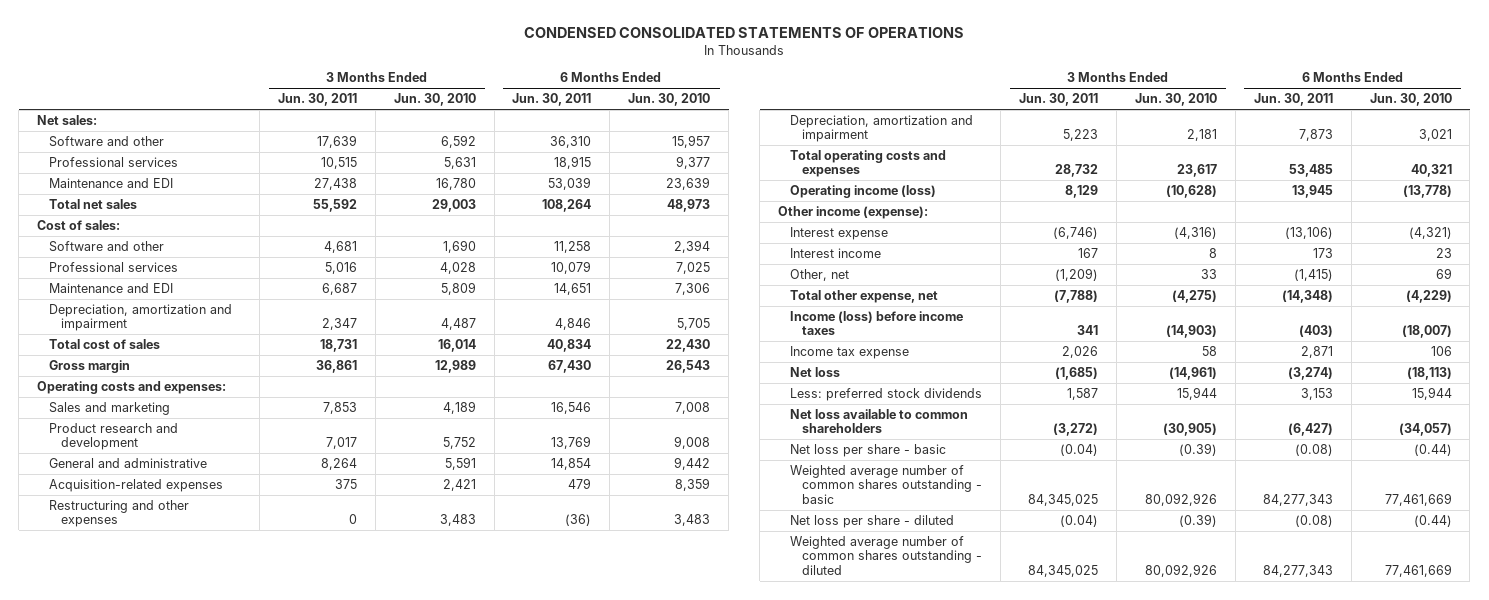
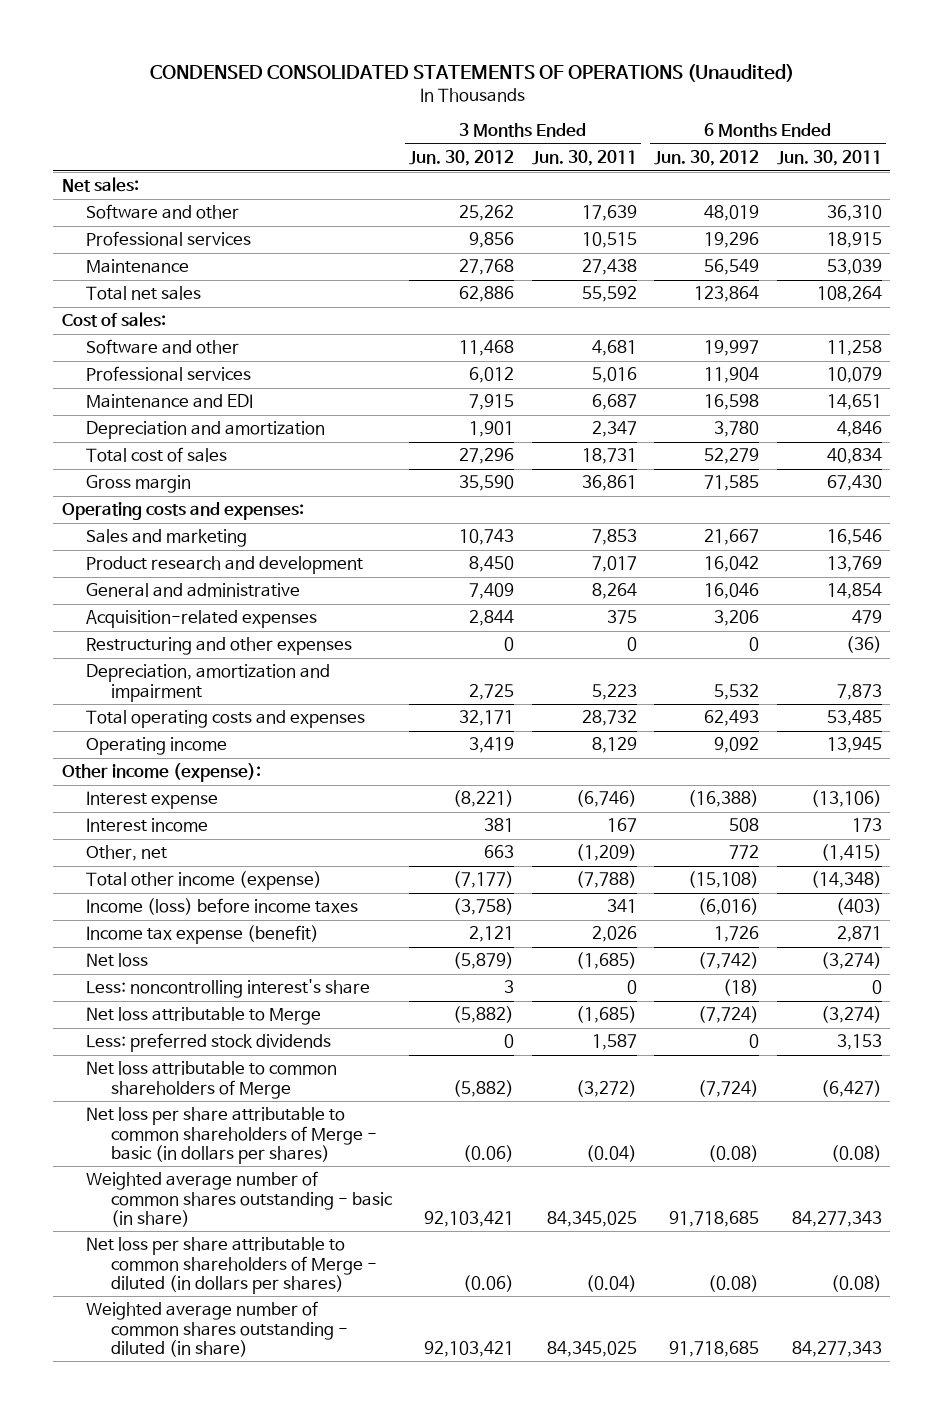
- CONDENSED CONSOLIDATED STATEMENTS OF OPERATIONS
+ CONDENSED CONSOLIDATED STATEMENTS OF OPERATIONS (Unaudited)
- | 3 Months Ended Jun. 30, 2011 | 3 Months Ended Jun. 30, 2010 | 6 Months Ended Jun. 30, 2011 | 6 Months Ended Jun. 30, 2010
+ | 3 Months Ended Jun. 30, 2012 | 3 Months Ended Jun. 30, 2011 | 6 Months Ended Jun. 30, 2012 | 6 Months Ended Jun. 30, 2011
- Maintenance and EDI | 27,438 | 16,780 | 53,039 | 23,639
+ Maintenance | 27,768 | 27,438 | 56,549 | 53,039
- Depreciation, amortization and impairment | 2,347 | 4,487 | 4,846 | 5,705
+ Depreciation and amortization | 1,901 | 2,347 | 3,780 | 4,846
- Operating income (loss) | 8,129 | (10,628) | 13,945 | (13,778)
+ Operating income | 3,419 | 8,129 | 9,092 | 13,945
- Total other expense, net | (7,788) | (4,275) | (14,348) | (4,229)
+ Total other income (expense) | (7,177) | (7,788) | (15,108) | (14,348)
- Income tax expense | 2,026 | 58 | 2,871 | 106
+ Income tax expense (benefit) | 2,121 | 2,026 | 1,726 | 2,871
+ Less: noncontrolling interest's share | 3 | 0 | (18) | 0
+ Net loss attributable to Merge | (5,882) | (1,685) | (7,724) | (3,274)
- Net loss available to common shareholders | (3,272) | (30,905) | (6,427) | (34,057)
- Net loss per share - basic | (0.04) | (0.39) | (0.08) | (0.44)
- Weighted average number of common shares outstanding - basic | 84,345,025 | 80,092,926 | 84,277,343 | 77,461,669
- Net loss per share - diluted | (0.04) | (0.39) | (0.08) | (0.44)
- Weighted average number of common shares outstanding - diluted | 84,345,025 | 80,092,926 | 84,277,343 | 77,461,669
+ Net loss attributable to common shareholders of Merge | (5,882) | (3,272) | (7,724) | (6,427)
+ Net loss per share attributable to common shareholders of Merge - basic (in dollars per shares) | (0.06) | (0.04) | (0.08) | (0.08)
+ Weighted average number of common shares outstanding - basic (in share) | 92,103,421 | 84,345,025 | 91,718,685 | 84,277,343
+ Net loss per share attributable to common shareholders of Merge - diluted (in dollars per shares) | (0.06) | (0.04) | (0.08) | (0.08)
+ Weighted average number of common shares outstanding - diluted (in share) | 92,103,421 | 84,345,025 | 91,718,685 | 84,277,343

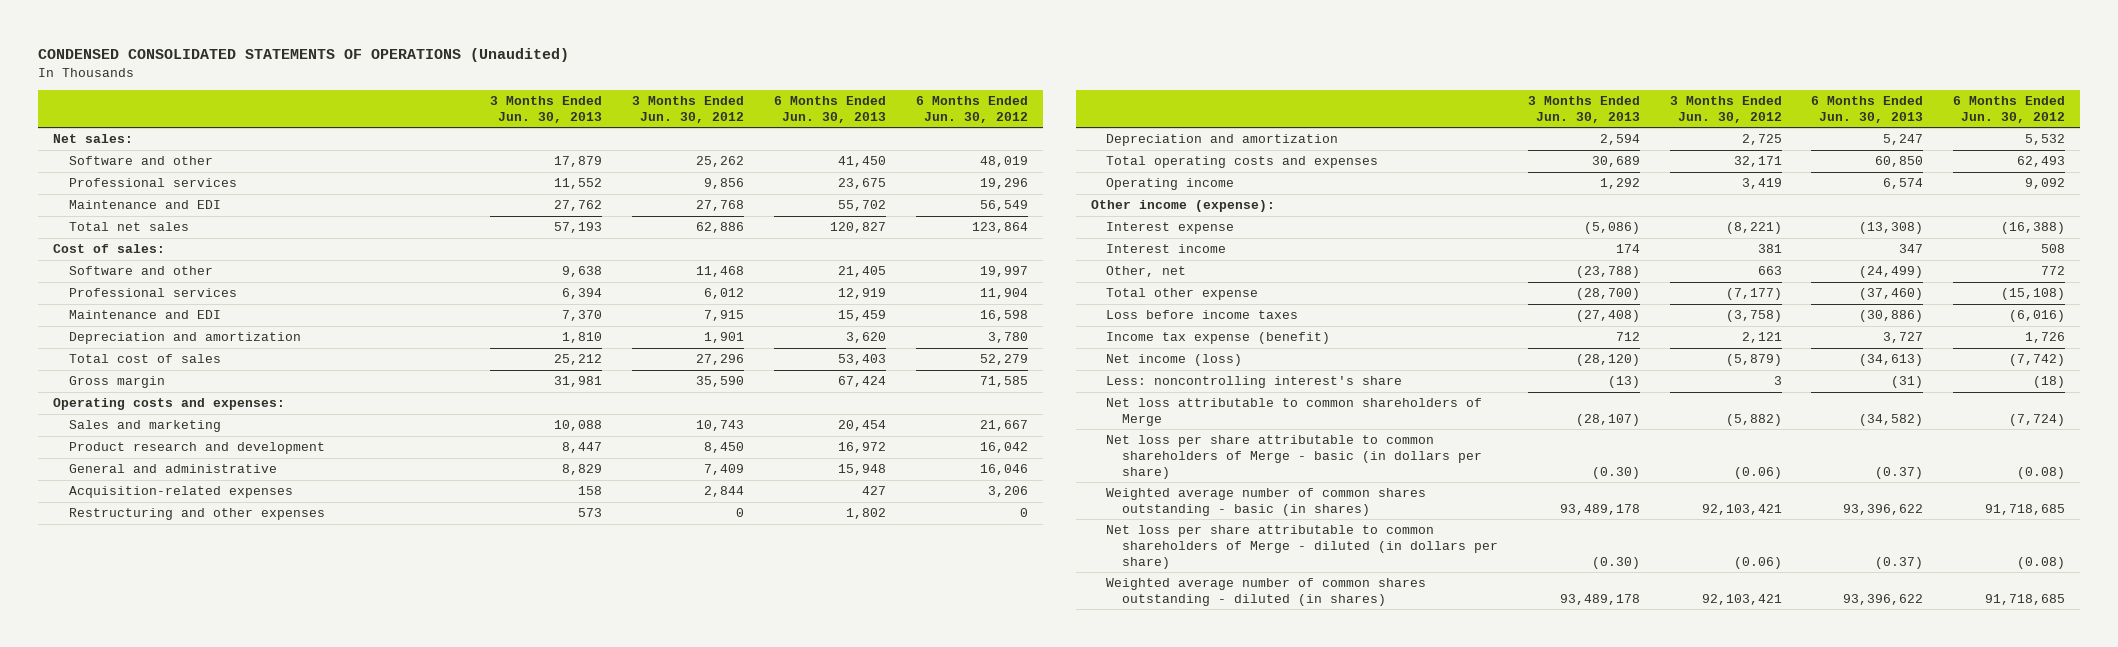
- | 3 Months Ended Jun. 30, 2012 | 3 Months Ended Jun. 30, 2011 | 6 Months Ended Jun. 30, 2012 | 6 Months Ended Jun. 30, 2011
+ | 3 Months Ended Jun. 30, 2013 | 3 Months Ended Jun. 30, 2012 | 6 Months Ended Jun. 30, 2013 | 6 Months Ended Jun. 30, 2012
- Maintenance | 27,768 | 27,438 | 56,549 | 53,039
+ Maintenance and EDI | 27,762 | 27,768 | 55,702 | 56,549
- Depreciation, amortization and impairment | 2,725 | 5,223 | 5,532 | 7,873
+ Depreciation and amortization | 2,594 | 2,725 | 5,247 | 5,532
- Total other income (expense) | (7,177) | (7,788) | (15,108) | (14,348)
- Income (loss) before income taxes | (3,758) | 341 | (6,016) | (403)
+ Total other expense | (28,700) | (7,177) | (37,460) | (15,108)
+ Loss before income taxes | (27,408) | (3,758) | (30,886) | (6,016)
- Net loss | (5,879) | (1,685) | (7,742) | (3,274)
+ Net income (loss) | (28,120) | (5,879) | (34,613) | (7,742)
- Net loss attributable to Merge | (5,882) | (1,685) | (7,724) | (3,274)
- Less: preferred stock dividends | 0 | 1,587 | 0 | 3,153
- Net loss per share attributable to common shareholders of Merge - basic (in dollars per shares) | (0.06) | (0.04) | (0.08) | (0.08)
- Weighted average number of common shares outstanding - basic (in share) | 92,103,421 | 84,345,025 | 91,718,685 | 84,277,343
- Net loss per share attributable to common shareholders of Merge - diluted (in dollars per shares) | (0.06) | (0.04) | (0.08) | (0.08)
- Weighted average number of common shares outstanding - diluted (in share) | 92,103,421 | 84,345,025 | 91,718,685 | 84,277,343
+ Net loss per share attributable to common shareholders of Merge - basic (in dollars per share) | (0.30) | (0.06) | (0.37) | (0.08)
+ Weighted average number of common shares outstanding - basic (in shares) | 93,489,178 | 92,103,421 | 93,396,622 | 91,718,685
+ Net loss per share attributable to common shareholders of Merge - diluted (in dollars per share) | (0.30) | (0.06) | (0.37) | (0.08)
+ Weighted average number of common shares outstanding - diluted (in shares) | 93,489,178 | 92,103,421 | 93,396,622 | 91,718,685

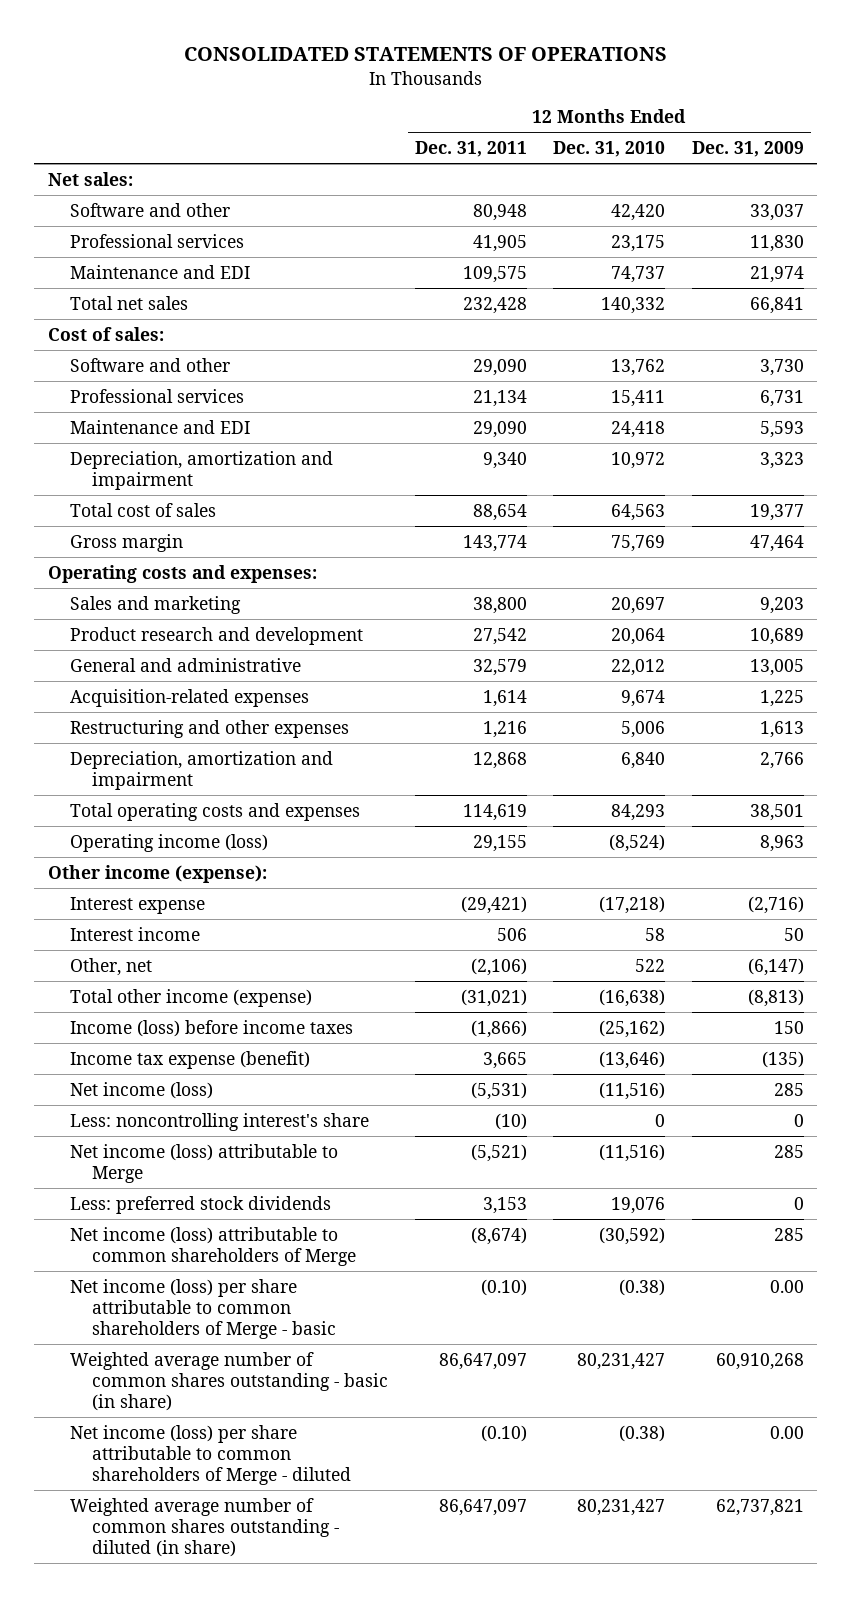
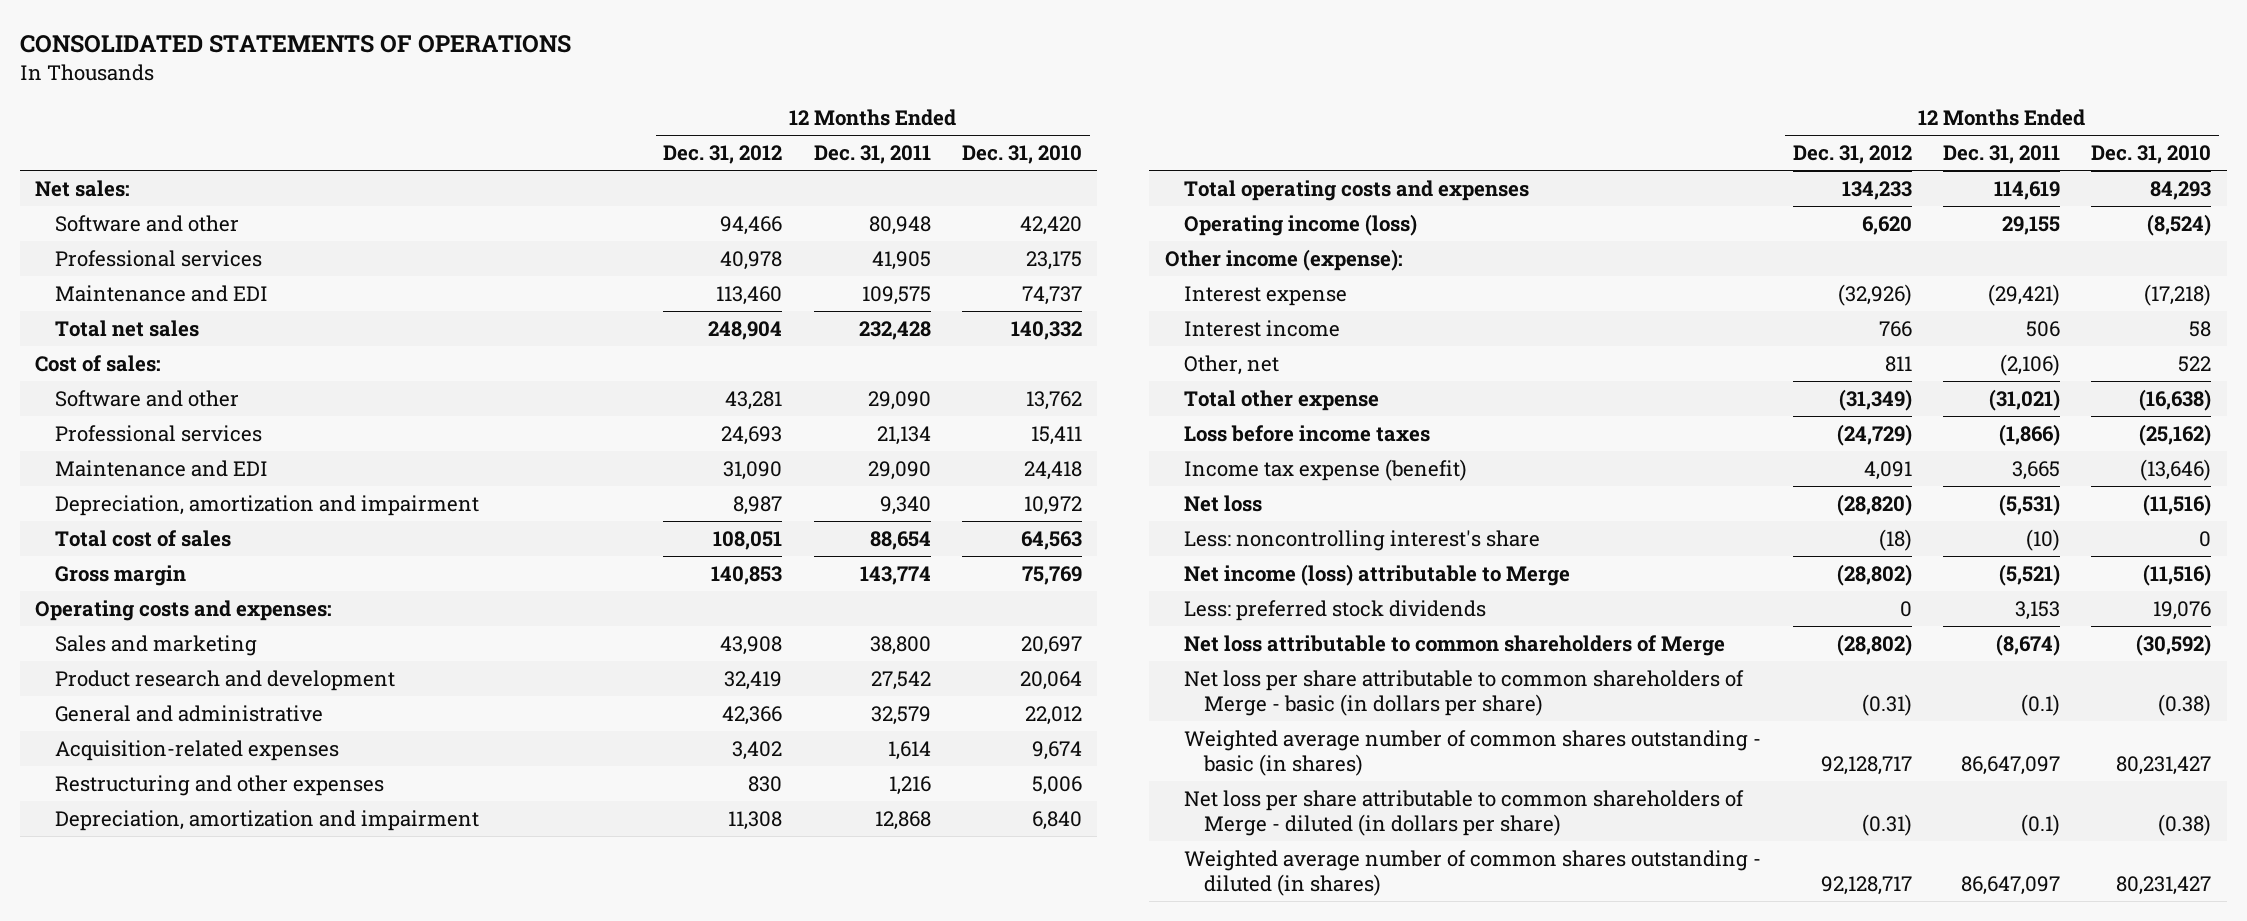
- | 12 Months Ended Dec. 31, 2011 | 12 Months Ended Dec. 31, 2010 | 12 Months Ended Dec. 31, 2009
+ | 12 Months Ended Dec. 31, 2012 | 12 Months Ended Dec. 31, 2011 | 12 Months Ended Dec. 31, 2010
- Total other income (expense) | (31,021) | (16,638) | (8,813)
- Income (loss) before income taxes | (1,866) | (25,162) | 150
+ Total other expense | (31,349) | (31,021) | (16,638)
+ Loss before income taxes | (24,729) | (1,866) | (25,162)
- Net income (loss) | (5,531) | (11,516) | 285
+ Net loss | (28,820) | (5,531) | (11,516)
- Net income (loss) attributable to common shareholders of Merge | (8,674) | (30,592) | 285
- Net income (loss) per share attributable to common shareholders of Merge - basic | (0.10) | (0.38) | 0.00
- Weighted average number of common shares outstanding - basic (in share) | 86,647,097 | 80,231,427 | 60,910,268
- Net income (loss) per share attributable to common shareholders of Merge - diluted | (0.10) | (0.38) | 0.00
- Weighted average number of common shares outstanding - diluted (in share) | 86,647,097 | 80,231,427 | 62,737,821
+ Net loss attributable to common shareholders of Merge | (28,802) | (8,674) | (30,592)
+ Net loss per share attributable to common shareholders of Merge - basic (in dollars per share) | (0.31) | (0.1) | (0.38)
+ Weighted average number of common shares outstanding - basic (in shares) | 92,128,717 | 86,647,097 | 80,231,427
+ Net loss per share attributable to common shareholders of Merge - diluted (in dollars per share) | (0.31) | (0.1) | (0.38)
+ Weighted average number of common shares outstanding - diluted (in shares) | 92,128,717 | 86,647,097 | 80,231,427

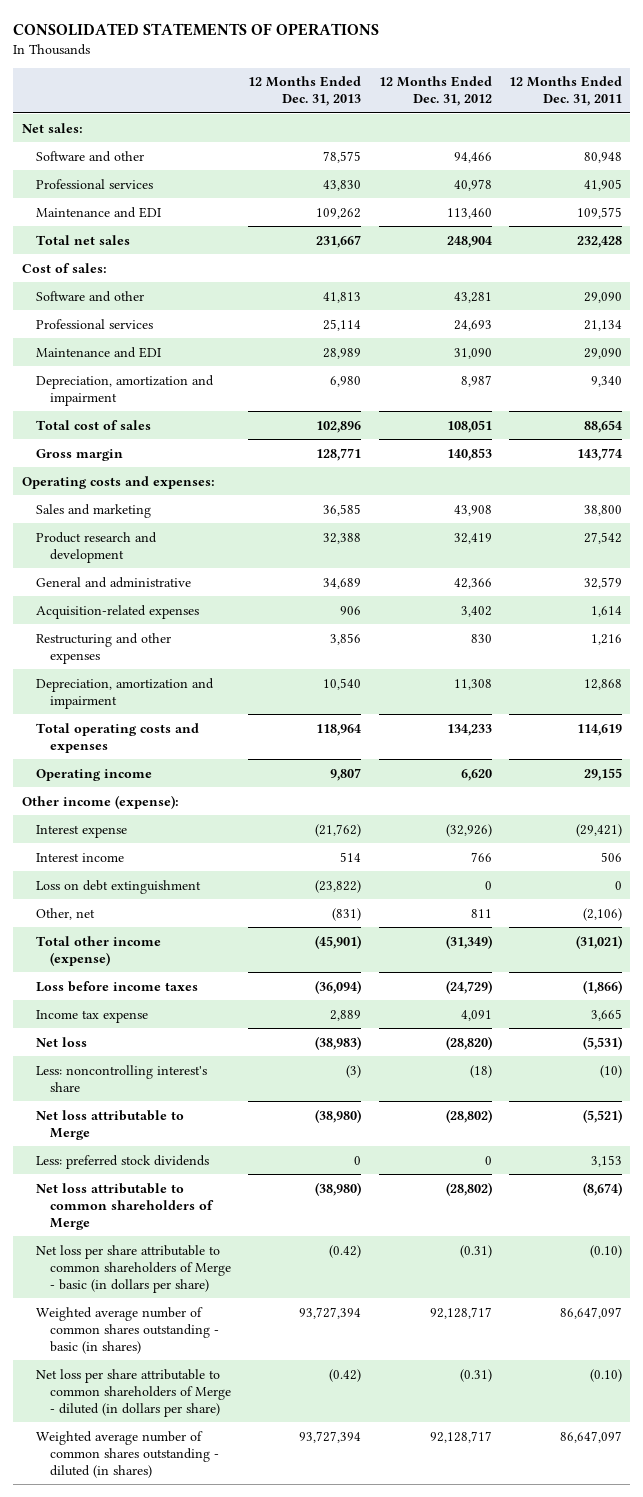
- | 12 Months Ended Dec. 31, 2012 | 12 Months Ended Dec. 31, 2011 | 12 Months Ended Dec. 31, 2010
+ | 12 Months Ended Dec. 31, 2013 | 12 Months Ended Dec. 31, 2012 | 12 Months Ended Dec. 31, 2011
- Operating income (loss) | 6,620 | 29,155 | (8,524)
+ Operating income | 9,807 | 6,620 | 29,155
+ Loss on debt extinguishment | (23,822) | 0 | 0
- Total other expense | (31,349) | (31,021) | (16,638)
+ Total other income (expense) | (45,901) | (31,349) | (31,021)
- Income tax expense (benefit) | 4,091 | 3,665 | (13,646)
+ Income tax expense | 2,889 | 4,091 | 3,665
- Net income (loss) attributable to Merge | (28,802) | (5,521) | (11,516)
+ Net loss attributable to Merge | (38,980) | (28,802) | (5,521)
- Net loss per share attributable to common shareholders of Merge - basic (in dollars per share) | (0.31) | (0.1) | (0.38)
+ Net loss per share attributable to common shareholders of Merge - basic (in dollars per share) | (0.42) | (0.31) | (0.10)
- Net loss per share attributable to common shareholders of Merge - diluted (in dollars per share) | (0.31) | (0.1) | (0.38)
+ Net loss per share attributable to common shareholders of Merge - diluted (in dollars per share) | (0.42) | (0.31) | (0.10)

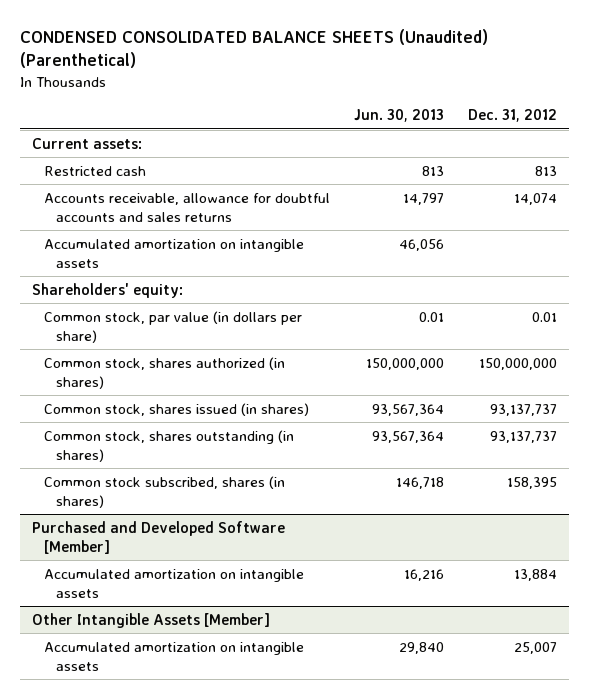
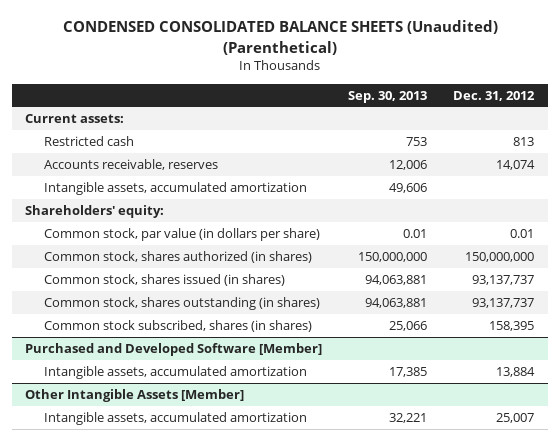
- | Jun. 30, 2013 | Dec. 31, 2012
+ | Sep. 30, 2013 | Dec. 31, 2012
- Accounts receivable, allowance for doubtful accounts and sales returns | 14,797 | 14,074
- Accumulated amortization on intangible assets | 46,056 |
+ Accounts receivable, reserves | 12,006 | 14,074
+ Intangible assets, accumulated amortization | 49,606 |
@ Purchased and Developed Software [Member]
- Accumulated amortization on intangible assets | 16,216 | 13,884
+ Intangible assets, accumulated amortization | 17,385 | 13,884
@ Other Intangible Assets [Member]
- Accumulated amortization on intangible assets | 29,840 | 25,007
+ Intangible assets, accumulated amortization | 32,221 | 25,007

